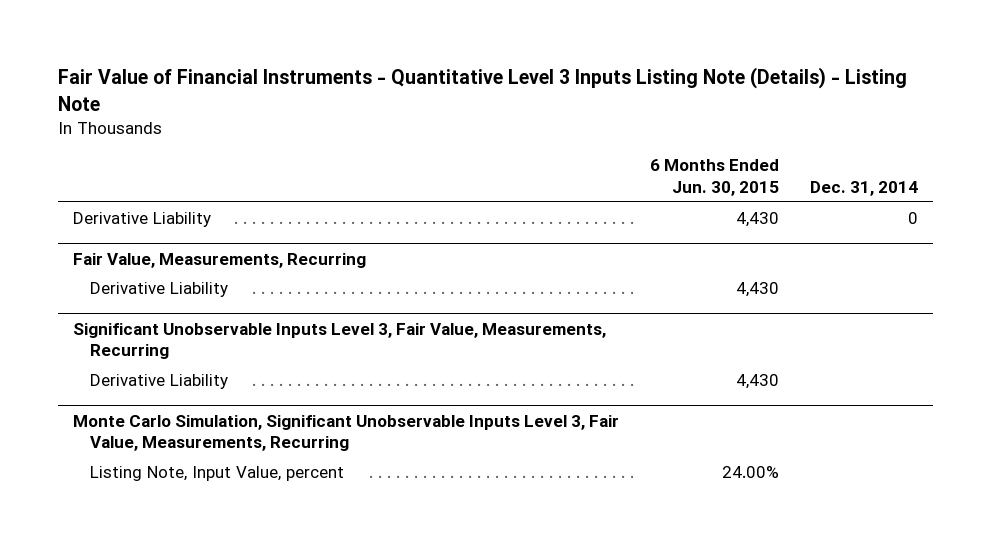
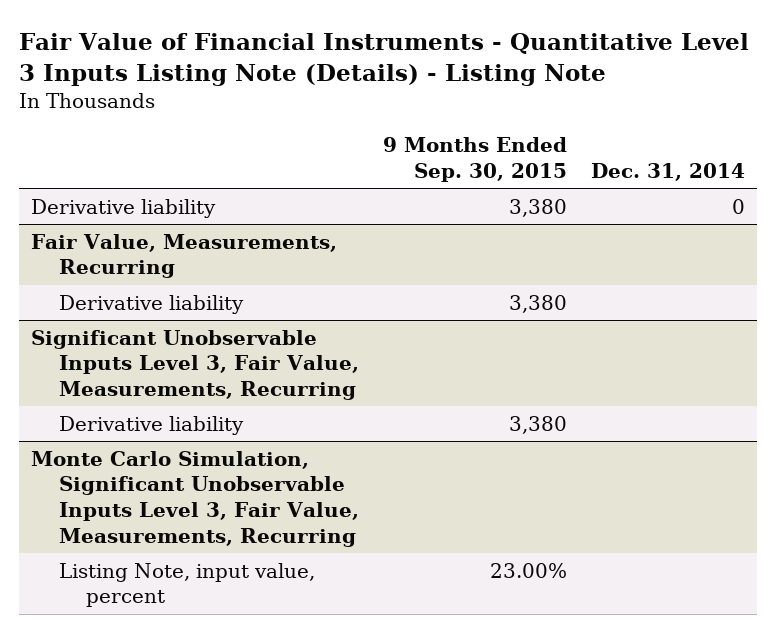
- | 6 Months Ended Jun. 30, 2015 | Dec. 31, 2014
+ | 9 Months Ended Sep. 30, 2015 | Dec. 31, 2014
- Derivative Liability | 4,430 | 0
+ Derivative liability | 3,380 | 0
@ Fair Value, Measurements, Recurring
- Derivative Liability | 4,430 |
+ Derivative liability | 3,380 |
@ Significant Unobservable Inputs Level 3, Fair Value, Measurements, Recurring
- Derivative Liability | 4,430 |
+ Derivative liability | 3,380 |
@ Monte Carlo Simulation, Significant Unobservable Inputs Level 3, Fair Value, Measurements, Recurring
- Listing Note, Input Value, percent | 24.00% |
+ Listing Note, input value, percent | 23.00% |

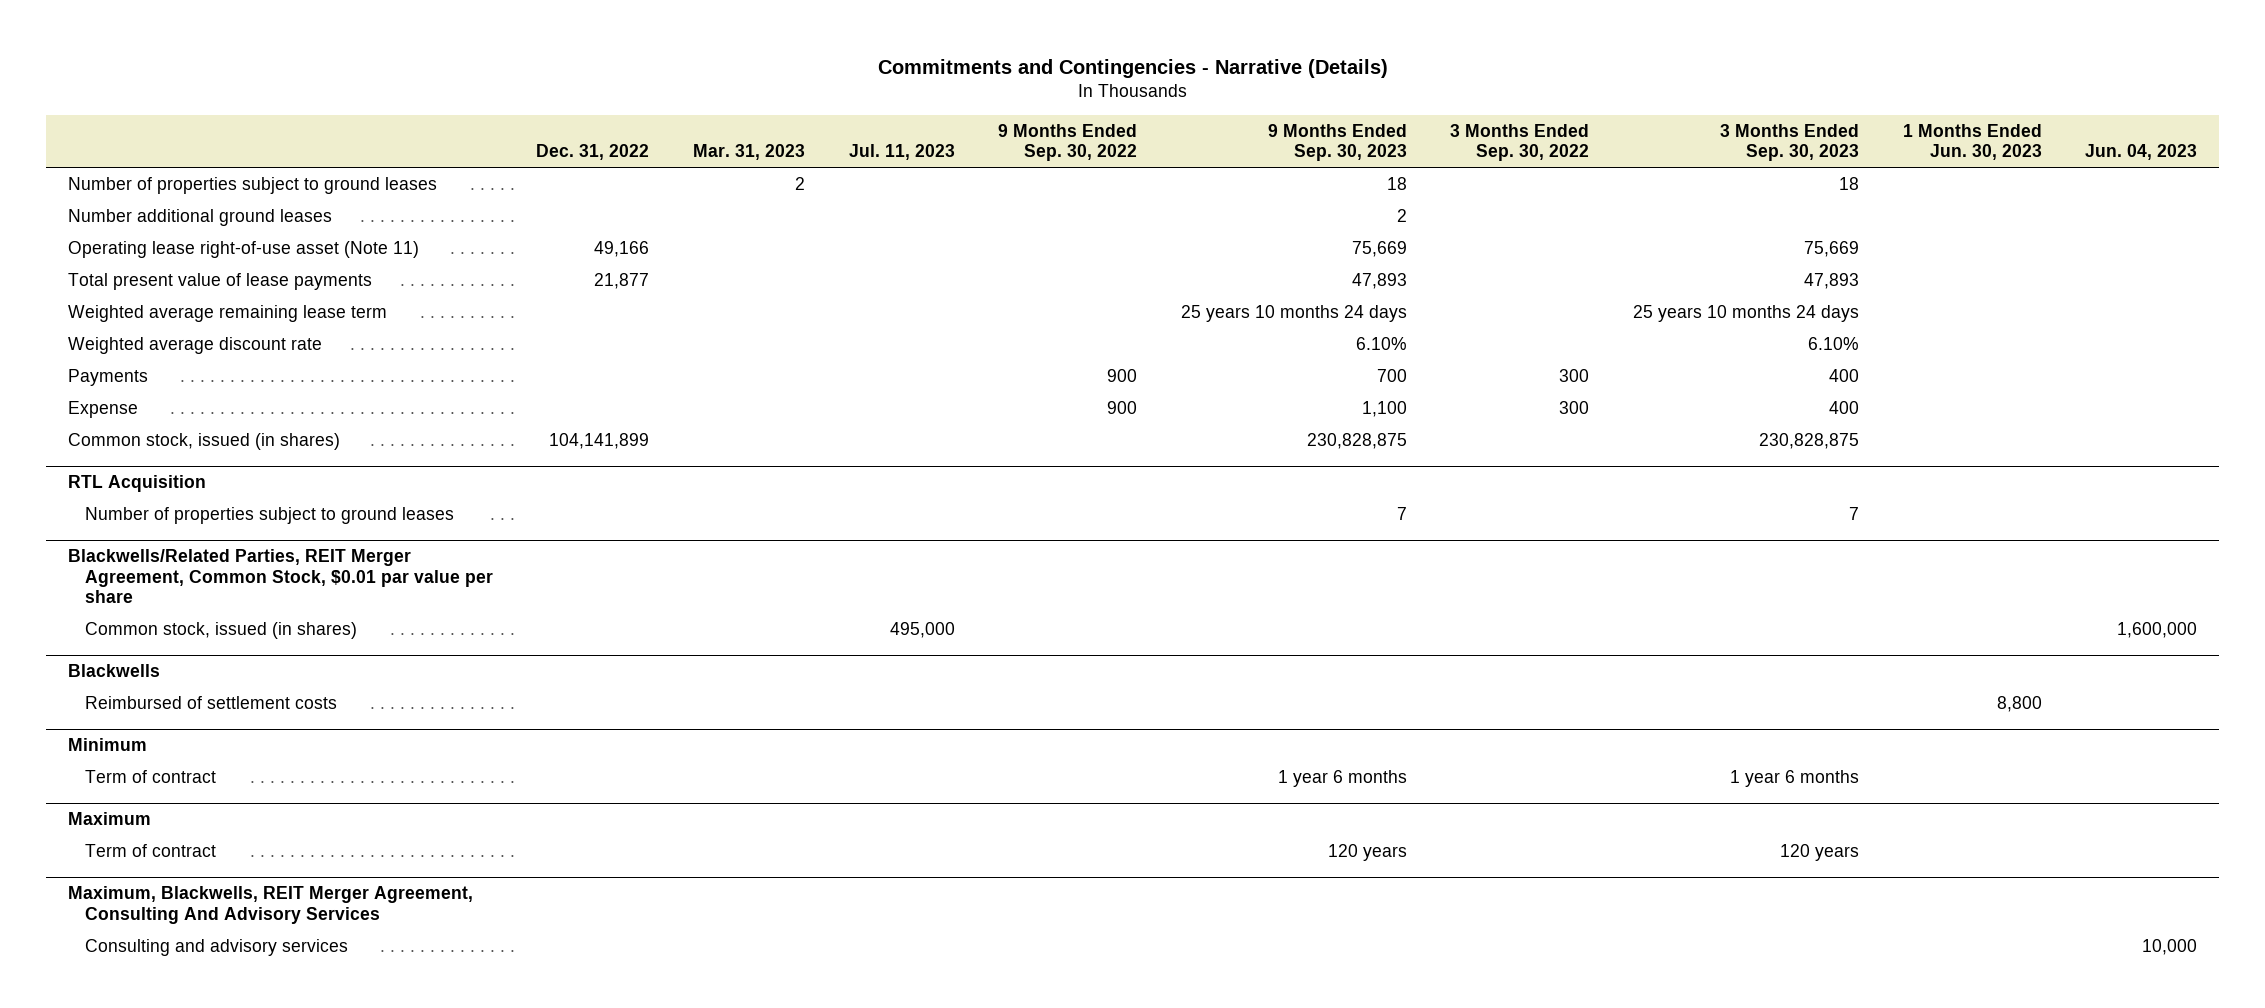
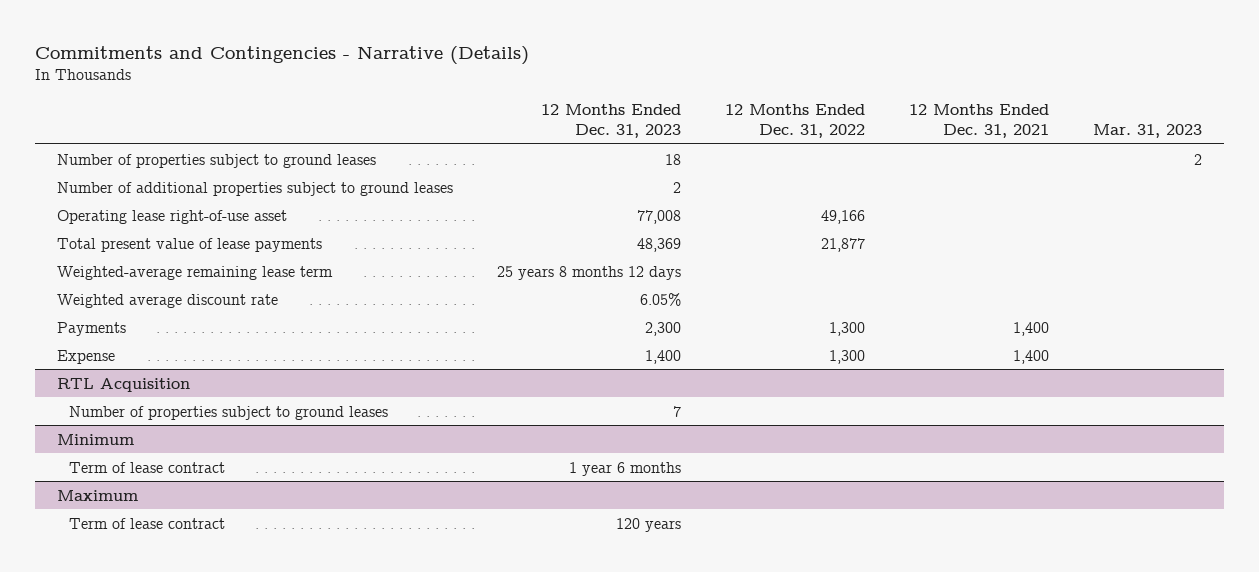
- | Dec. 31, 2022 | Mar. 31, 2023 | Jul. 11, 2023 | 9 Months Ended Sep. 30, 2022 | 9 Months Ended Sep. 30, 2023 | 3 Months Ended Sep. 30, 2022 | 3 Months Ended Sep. 30, 2023 | 1 Months Ended Jun. 30, 2023 | Jun. 04, 2023
+ | 12 Months Ended Dec. 31, 2023 | 12 Months Ended Dec. 31, 2022 | 12 Months Ended Dec. 31, 2021 | Mar. 31, 2023
- Number additional ground leases | | | | | 2 | | | |
- Operating lease right-of-use asset (Note 11) | 49,166 | | | | 75,669 | | 75,669 | |
+ Number of additional properties subject to ground leases | 2 | | |
+ Operating lease right-of-use asset | 77,008 | 49,166 | |
- Weighted average remaining lease term | | | | | 25 years 10 months 24 days | | 25 years 10 months 24 days | |
+ Weighted-average remaining lease term | 25 years 8 months 12 days | | |
- Common stock, issued (in shares) | 104,141,899 | | | | 230,828,875 | | 230,828,875 | |
- Blackwells/Related Parties, REIT Merger Agreement, Common Stock, $0.01 par value per share
- Common stock, issued (in shares) | | | 495,000 | | | | | | 1,600,000
- Blackwells
- Reimbursed of settlement costs | | | | | | | | 8,800 |
@ Minimum
- Term of contract | | | | | 1 year 6 months | | 1 year 6 months | |
+ Term of lease contract | 1 year 6 months | | |
@ Maximum
- Term of contract | | | | | 120 years | | 120 years | |
- Maximum, Blackwells, REIT Merger Agreement, Consulting And Advisory Services
- Consulting and advisory services | | | | | | | | | 10,000
@ Maximum
+ Term of lease contract | 120 years | | |

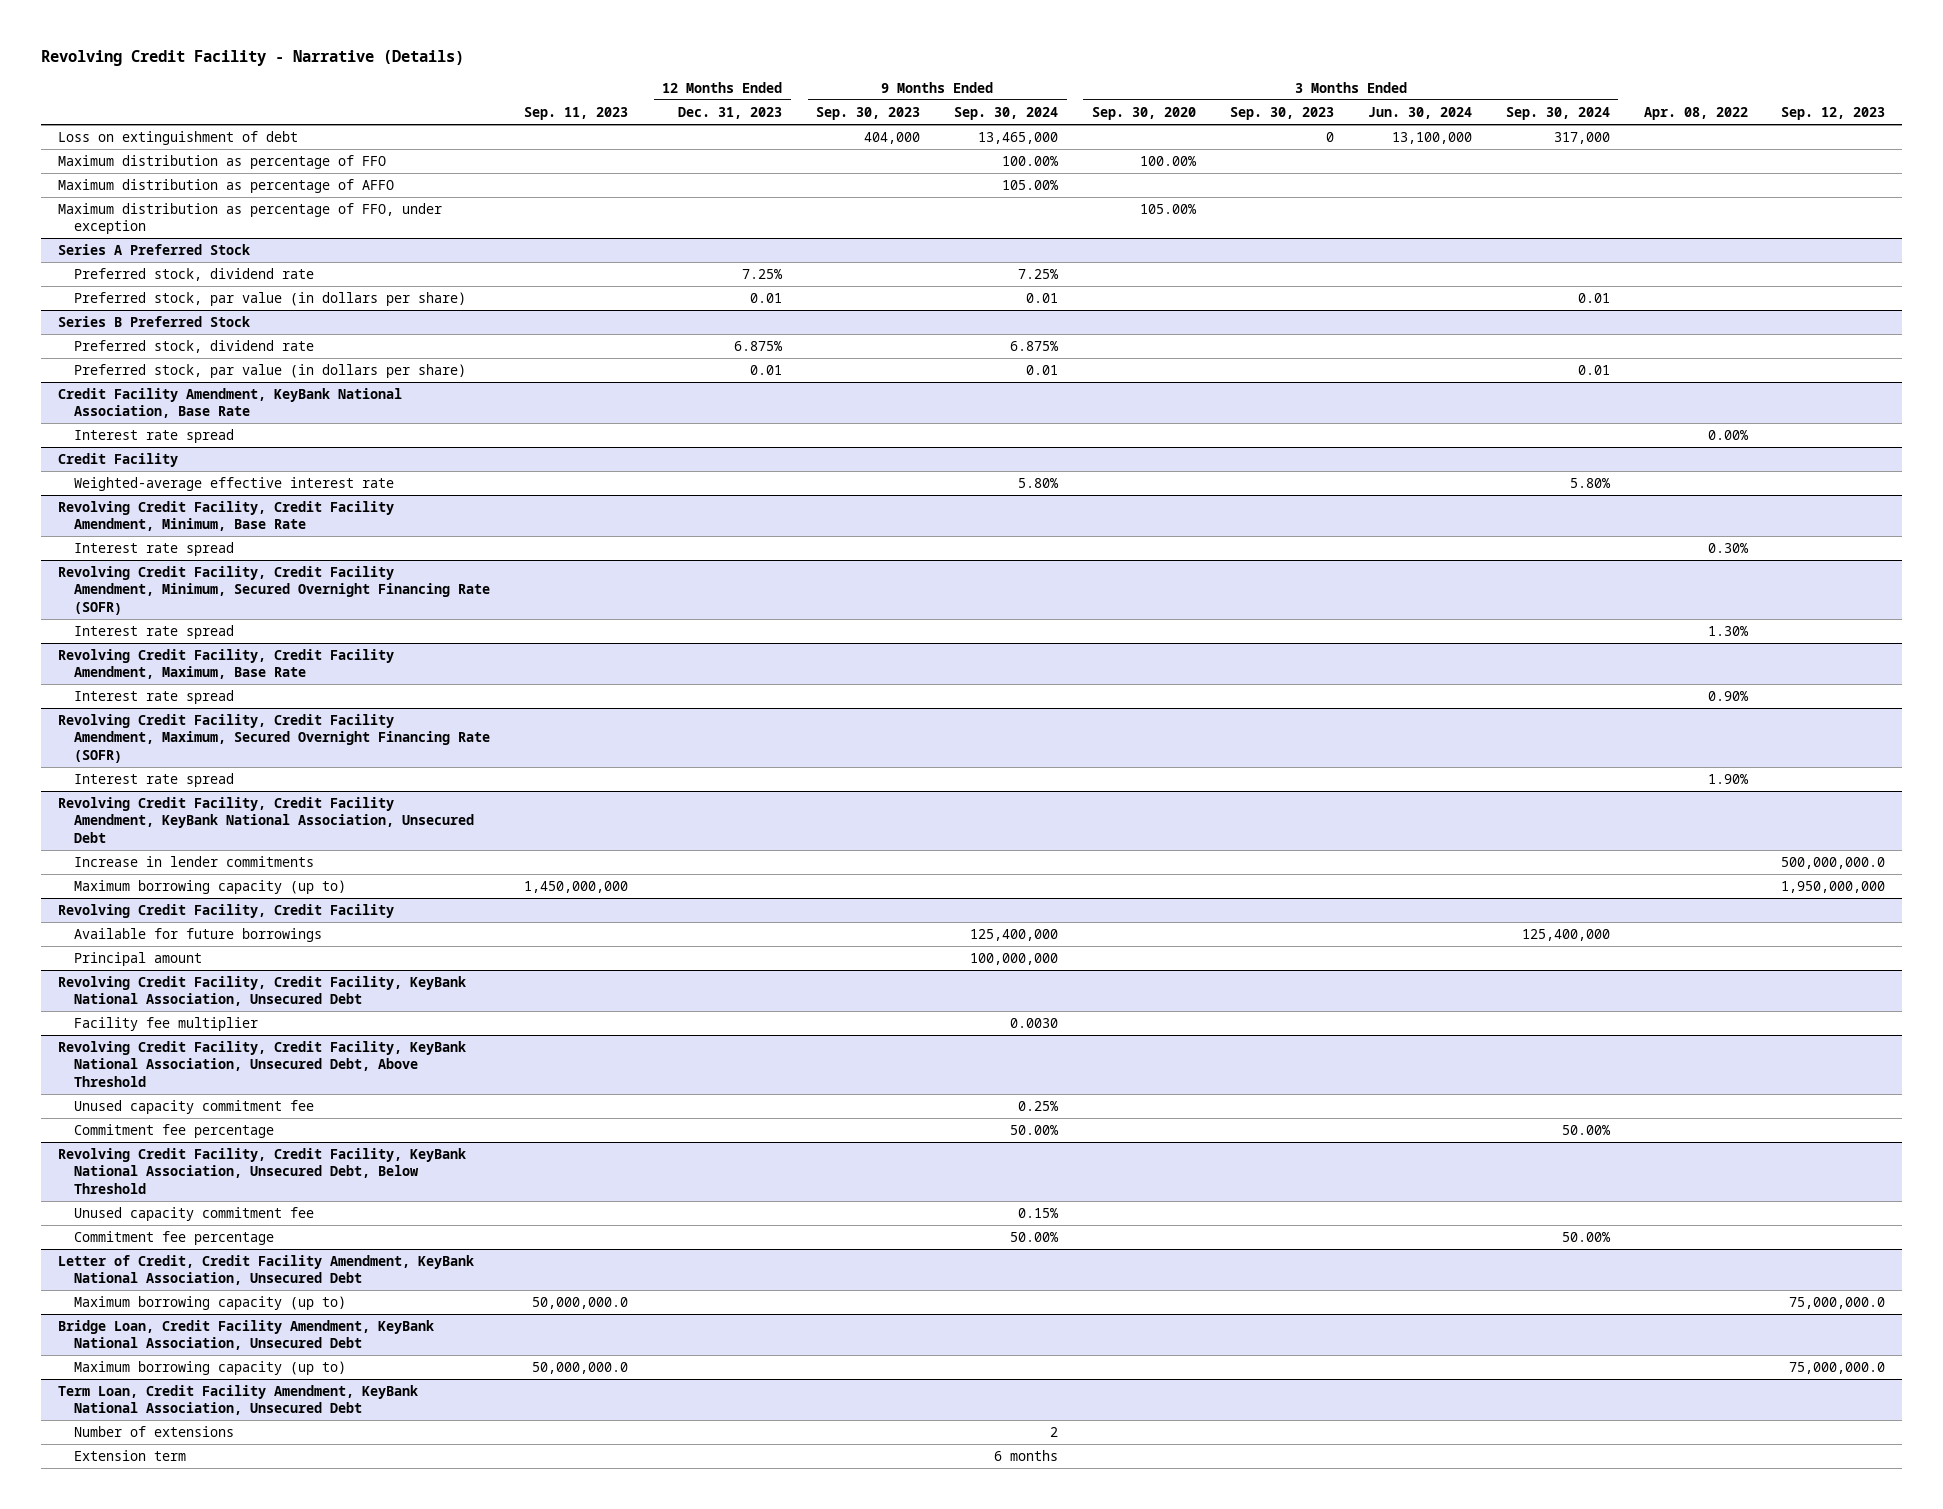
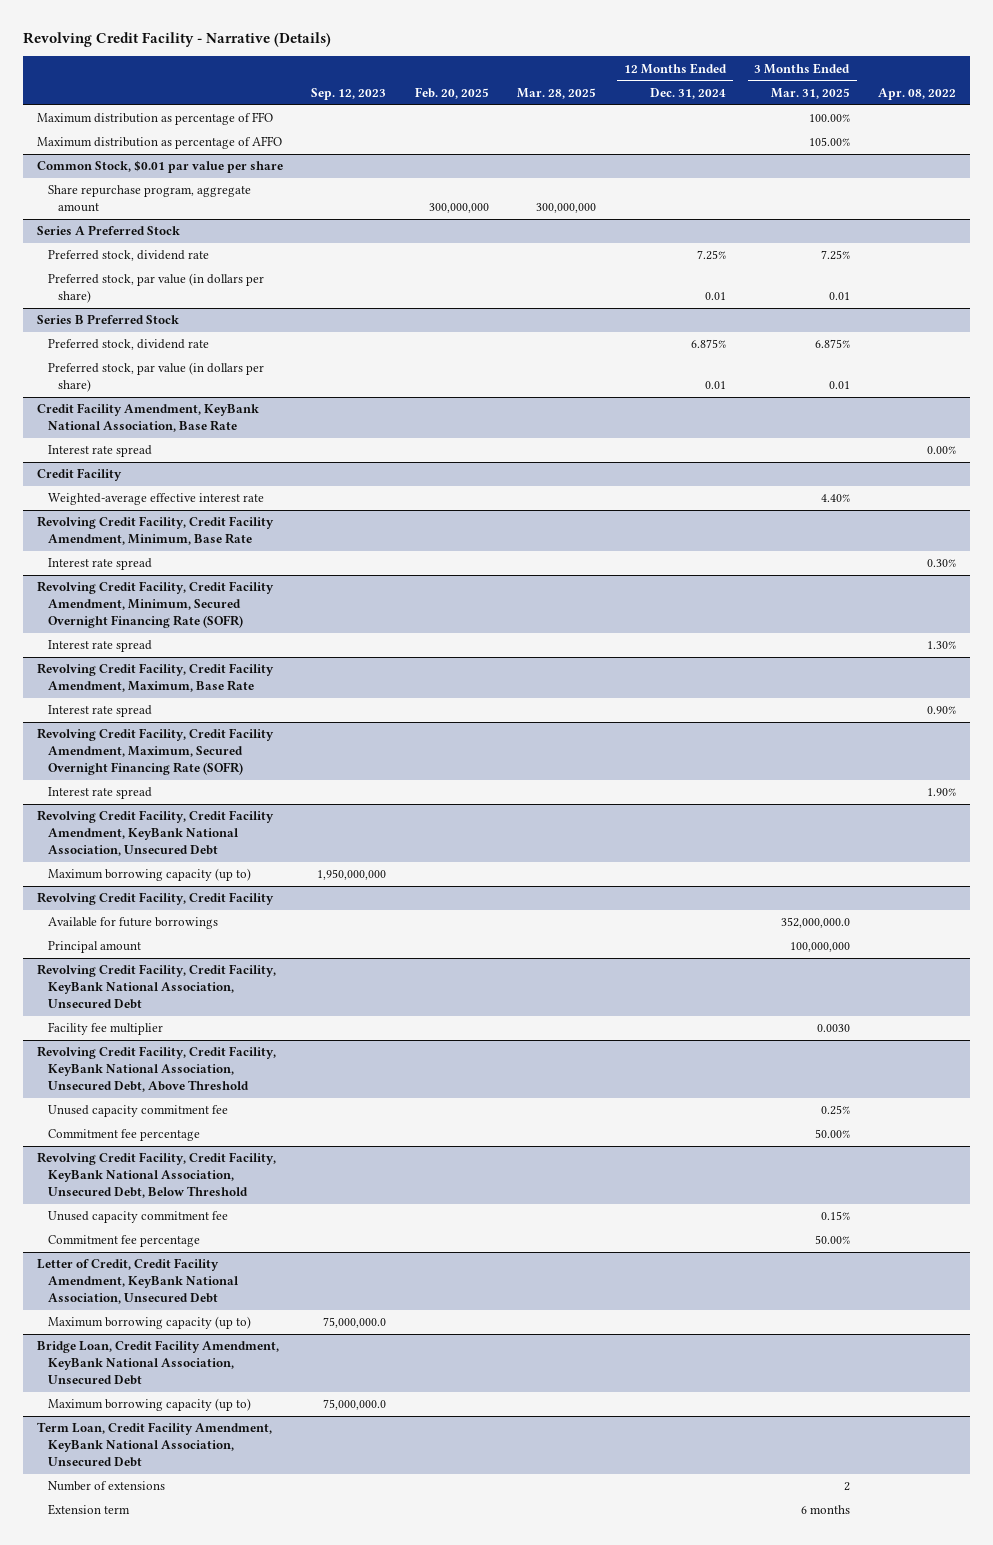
- | Sep. 11, 2023 | 12 Months Ended Dec. 31, 2023 | 9 Months Ended Sep. 30, 2023 | 9 Months Ended Sep. 30, 2024 | 3 Months Ended Sep. 30, 2020 | 3 Months Ended Sep. 30, 2023 | 3 Months Ended Jun. 30, 2024 | 3 Months Ended Sep. 30, 2024 | Apr. 08, 2022 | Sep. 12, 2023
+ | Sep. 12, 2023 | Feb. 20, 2025 | Mar. 28, 2025 | 12 Months Ended Dec. 31, 2024 | 3 Months Ended Mar. 31, 2025 | Apr. 08, 2022
- Loss on extinguishment of debt | | | 404,000 | 13,465,000 | | 0 | 13,100,000 | 317,000 | |
- Maximum distribution as percentage of FFO, under exception | | | | | 105.00% | | | | |
+ Common Stock, $0.01 par value per share
+ Share repurchase program, aggregate amount | | 300,000,000 | 300,000,000 | | |
@ Revolving Credit Facility, Credit Facility Amendment, KeyBank National Association, Unsecured Debt
- Increase in lender commitments | | | | | | | | | | 500,000,000.0

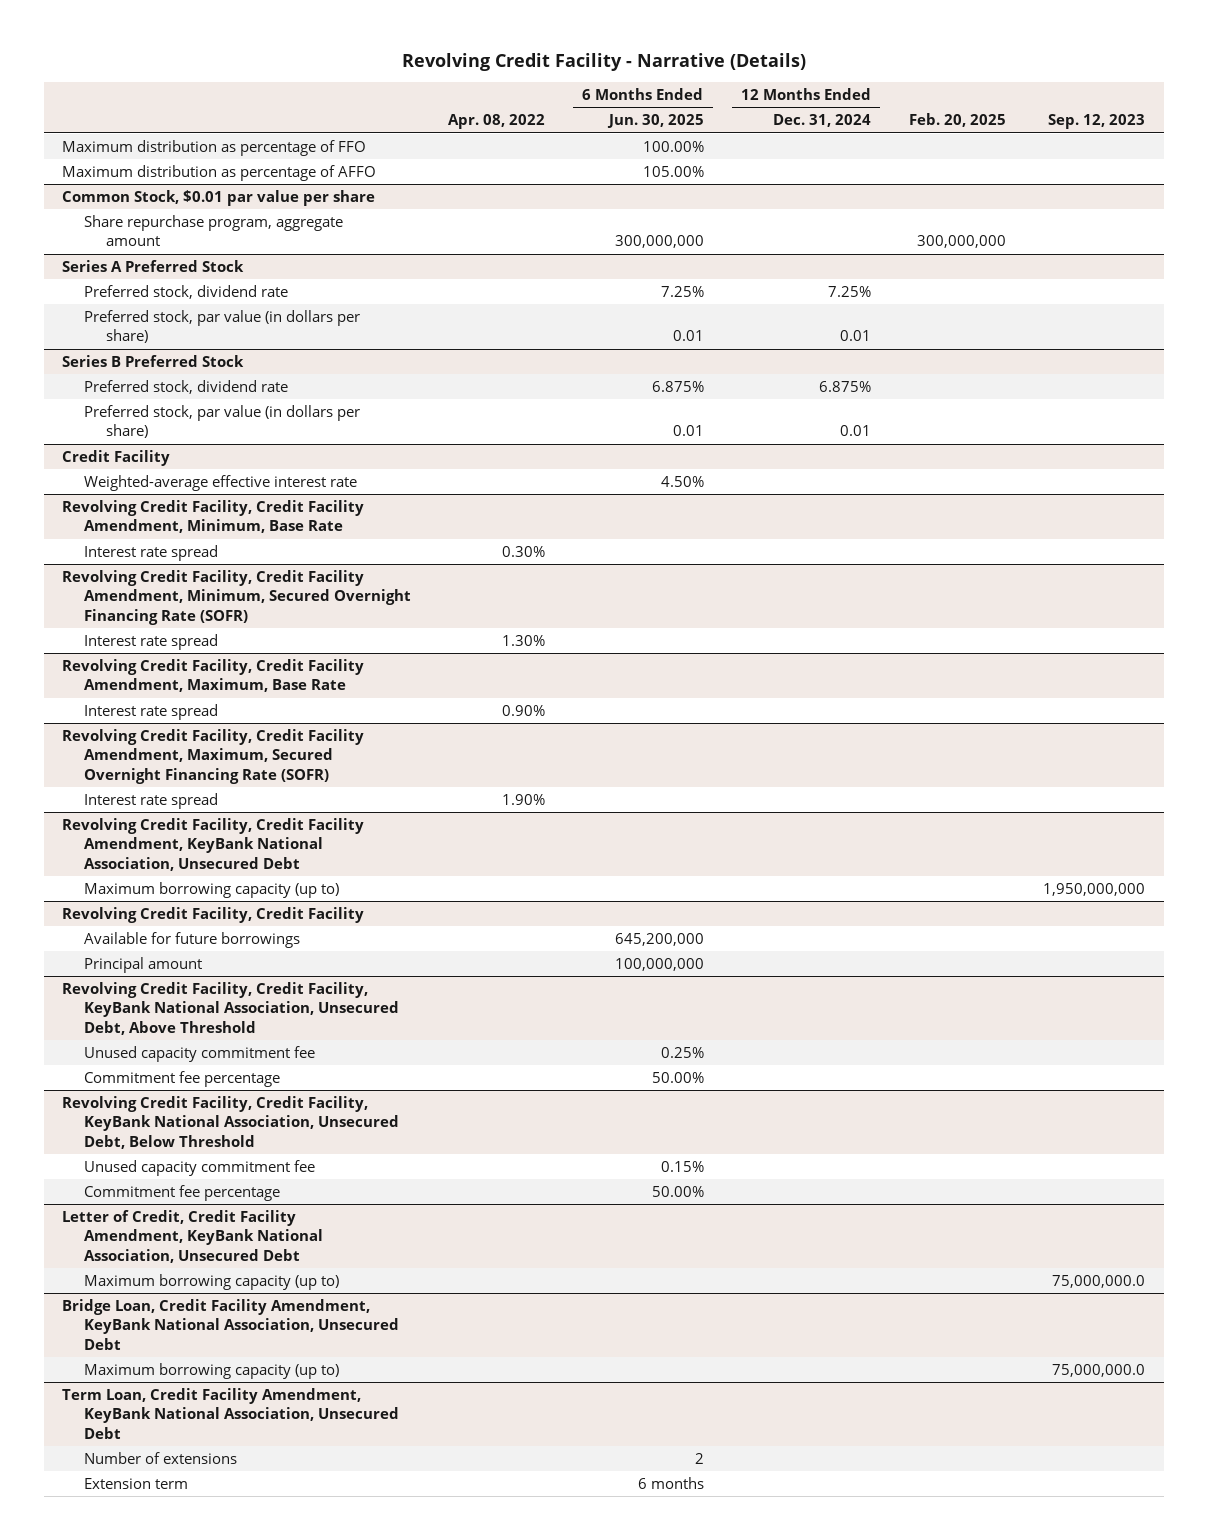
- | Sep. 12, 2023 | Feb. 20, 2025 | Mar. 28, 2025 | 12 Months Ended Dec. 31, 2024 | 3 Months Ended Mar. 31, 2025 | Apr. 08, 2022
+ | Apr. 08, 2022 | 6 Months Ended Jun. 30, 2025 | 12 Months Ended Dec. 31, 2024 | Feb. 20, 2025 | Sep. 12, 2023
- Credit Facility Amendment, KeyBank National Association, Base Rate
- Interest rate spread | | | | | | 0.00%
- Revolving Credit Facility, Credit Facility, KeyBank National Association, Unsecured Debt
- Facility fee multiplier | | | | | 0.0030 |

